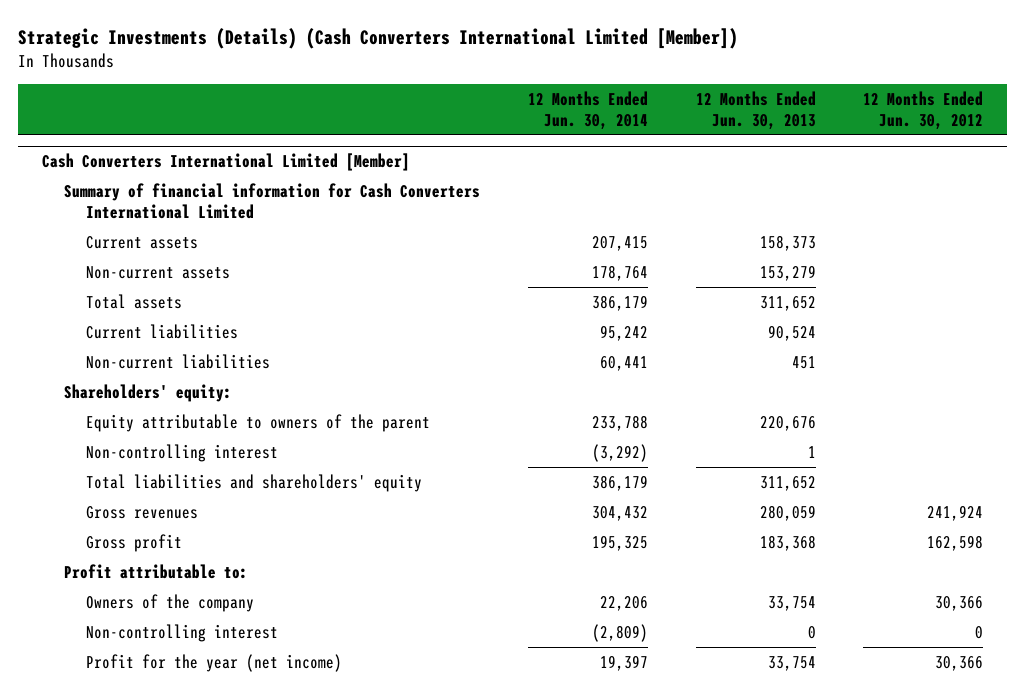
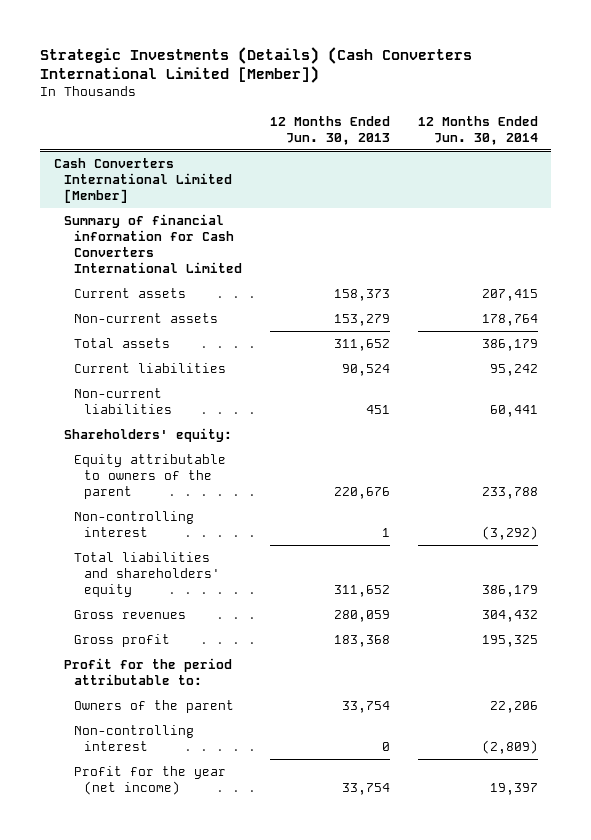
- | 12 Months Ended Jun. 30, 2014 | 12 Months Ended Jun. 30, 2013 | 12 Months Ended Jun. 30, 2012
+ | 12 Months Ended Jun. 30, 2013 | 12 Months Ended Jun. 30, 2014
@ Cash Converters International Limited [Member]
- Profit attributable to:
- Owners of the company | 22,206 | 33,754 | 30,366
+ Profit for the period attributable to:
+ Owners of the parent | 33,754 | 22,206

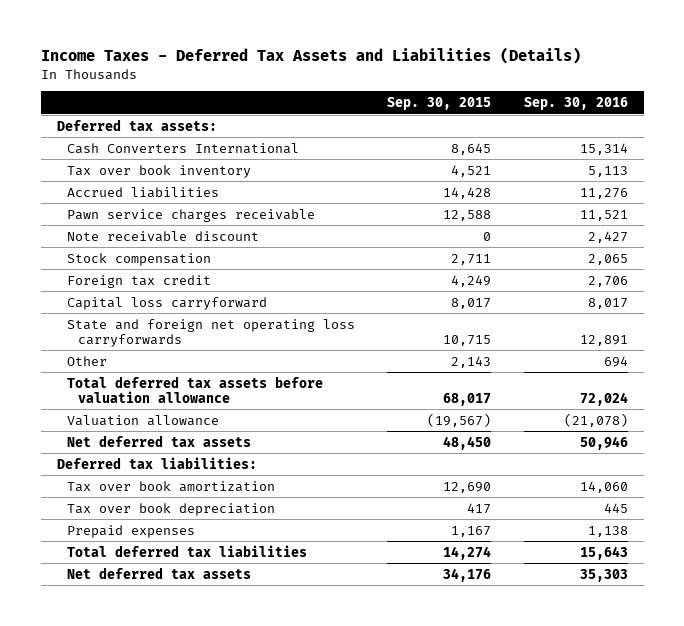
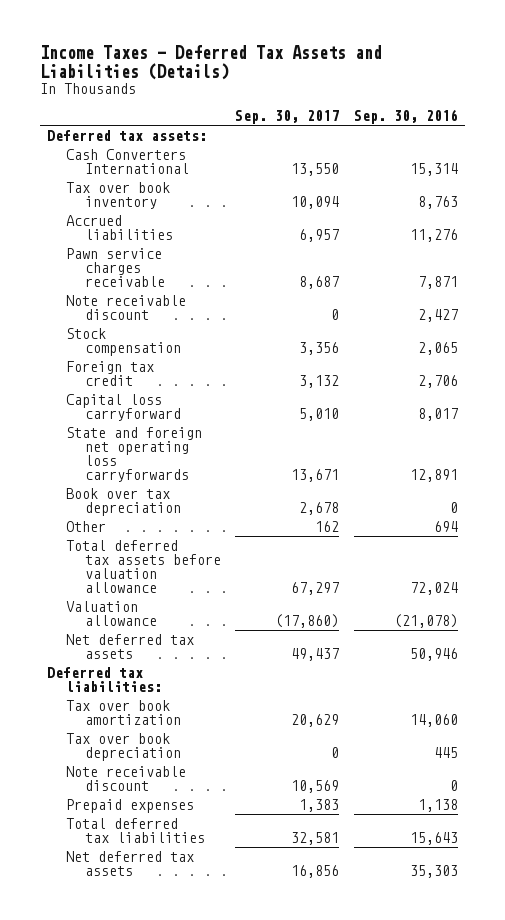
- | Sep. 30, 2015 | Sep. 30, 2016
+ | Sep. 30, 2017 | Sep. 30, 2016
- Tax over book inventory | 4,521 | 5,113
+ Tax over book inventory | 10,094 | 8,763
- Pawn service charges receivable | 12,588 | 11,521
+ Pawn service charges receivable | 8,687 | 7,871
+ Book over tax depreciation | 2,678 | 0
+ Note receivable discount | 10,569 | 0

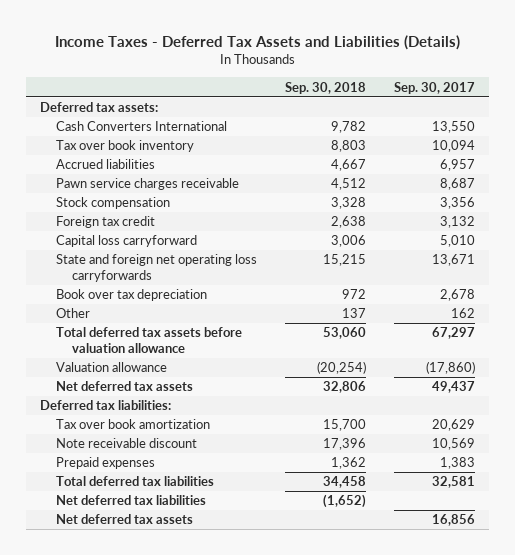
- | Sep. 30, 2017 | Sep. 30, 2016
+ | Sep. 30, 2018 | Sep. 30, 2017
- Note receivable discount | 0 | 2,427
- Tax over book depreciation | 0 | 445
+ Net deferred tax liabilities | (1,652) |

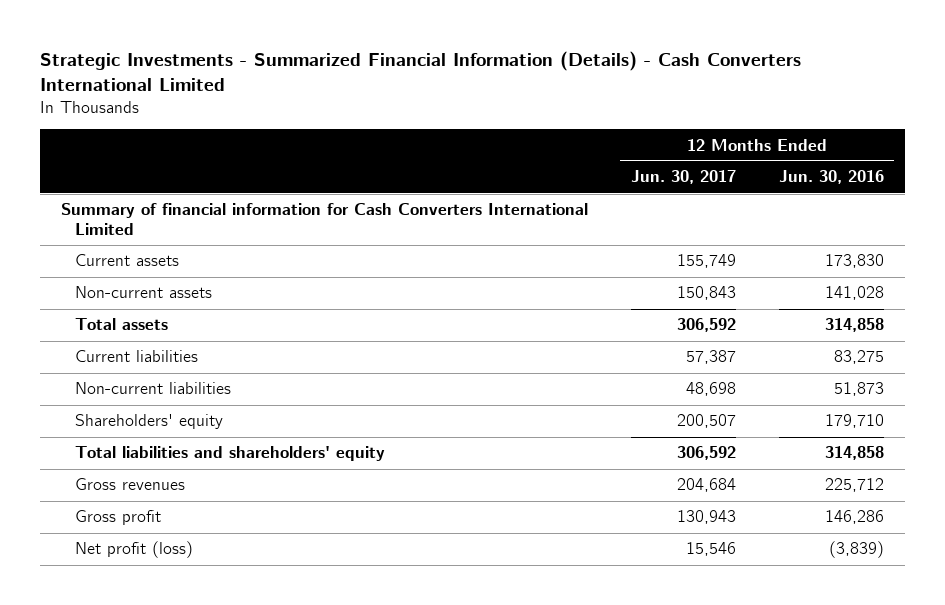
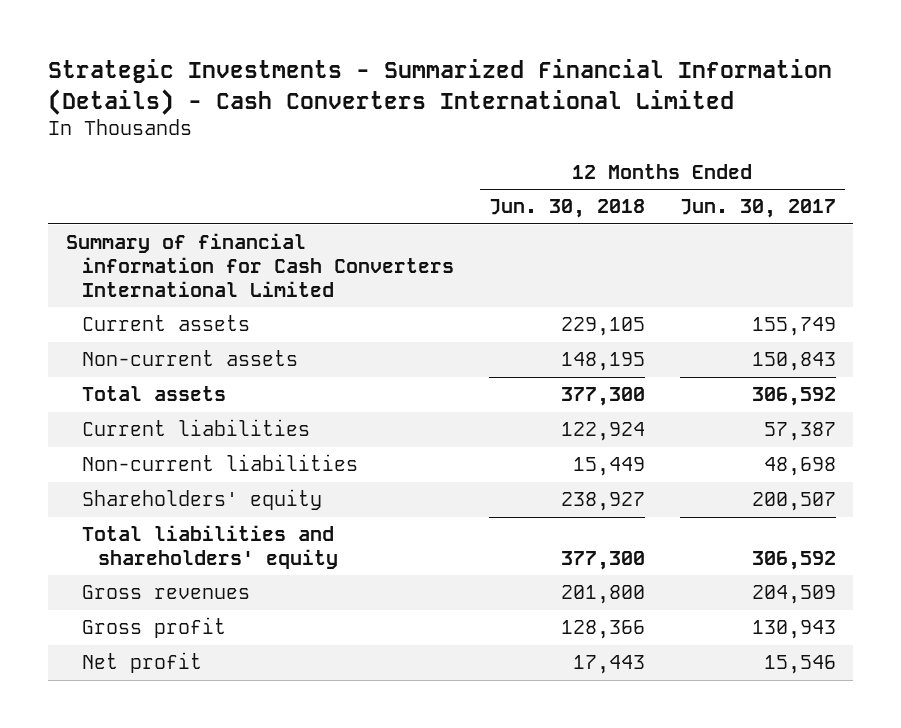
- | 12 Months Ended Jun. 30, 2017 | 12 Months Ended Jun. 30, 2016
+ | 12 Months Ended Jun. 30, 2018 | 12 Months Ended Jun. 30, 2017
- Gross revenues | 204,684 | 225,712
+ Gross revenues | 201,800 | 204,509
- Net profit (loss) | 15,546 | (3,839)
+ Net profit | 17,443 | 15,546

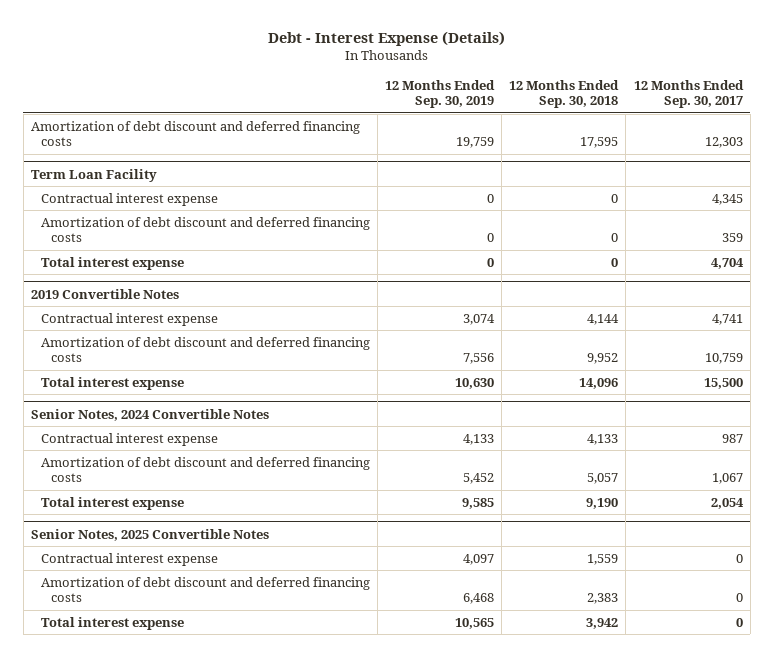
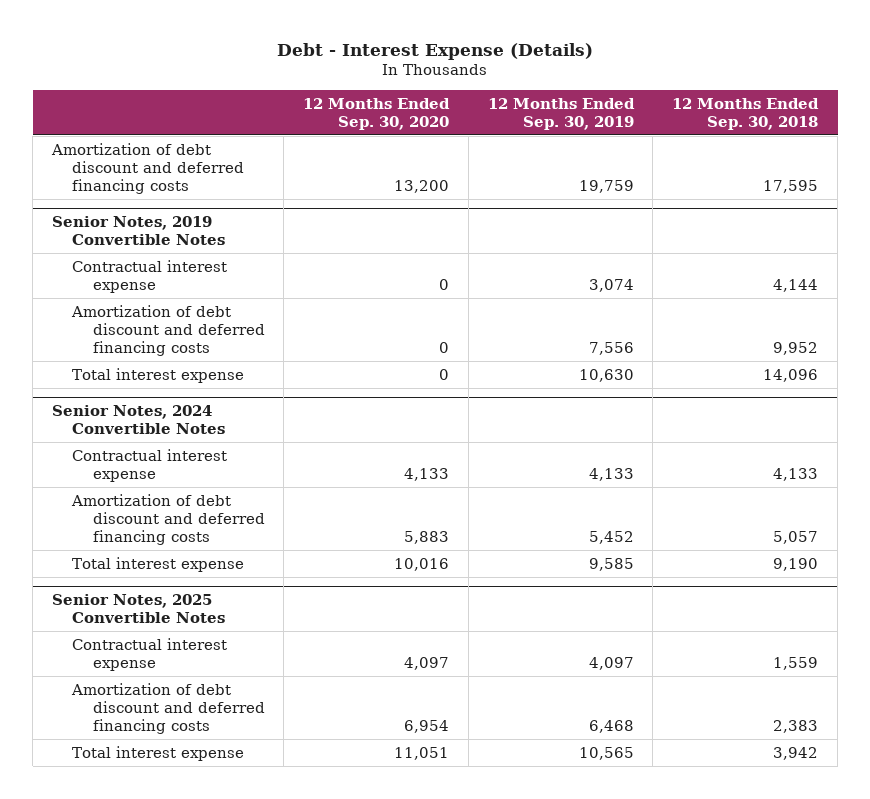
- | 12 Months Ended Sep. 30, 2019 | 12 Months Ended Sep. 30, 2018 | 12 Months Ended Sep. 30, 2017
+ | 12 Months Ended Sep. 30, 2020 | 12 Months Ended Sep. 30, 2019 | 12 Months Ended Sep. 30, 2018
- Term Loan Facility
- Contractual interest expense | 0 | 0 | 4,345
- Amortization of debt discount and deferred financing costs | 0 | 0 | 359
- Total interest expense | 0 | 0 | 4,704
- 2019 Convertible Notes
+ Senior Notes, 2019 Convertible Notes

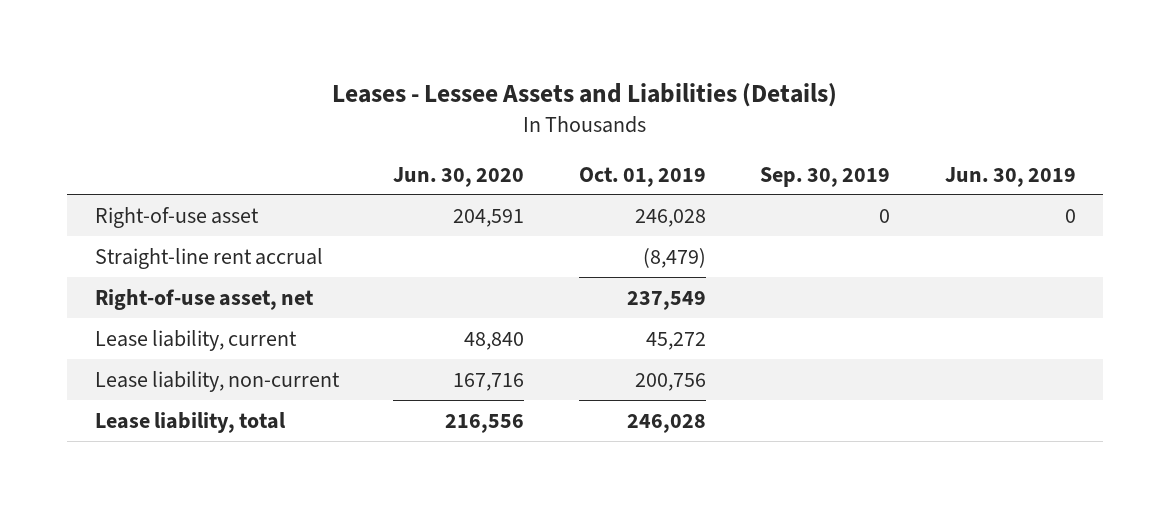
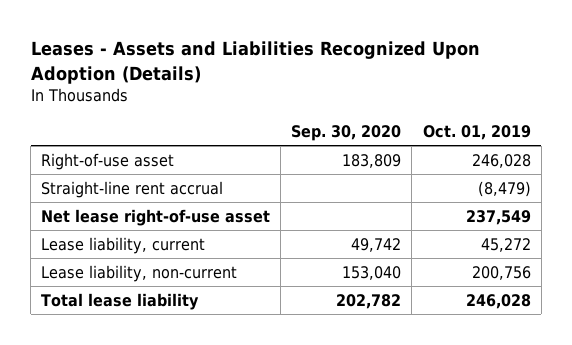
- Leases - Lessee Assets and Liabilities (Details)
+ Leases - Assets and Liabilities Recognized Upon Adoption (Details)
- | Jun. 30, 2020 | Oct. 01, 2019 | Sep. 30, 2019 | Jun. 30, 2019
+ | Sep. 30, 2020 | Oct. 01, 2019
- Right-of-use asset, net | | 237,549 | |
+ Net lease right-of-use asset | | 237,549
- Lease liability, total | 216,556 | 246,028 | |
+ Total lease liability | 202,782 | 246,028

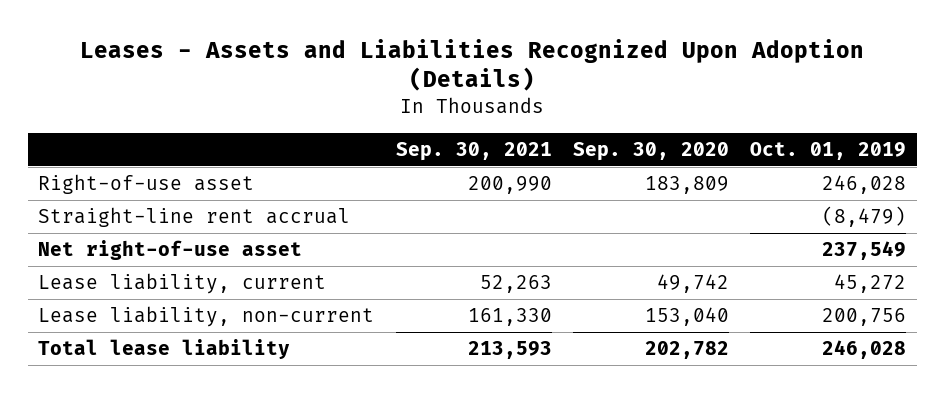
- | Sep. 30, 2020 | Oct. 01, 2019
+ | Sep. 30, 2021 | Sep. 30, 2020 | Oct. 01, 2019
- Net lease right-of-use asset | | 237,549
+ Net right-of-use asset | | | 237,549

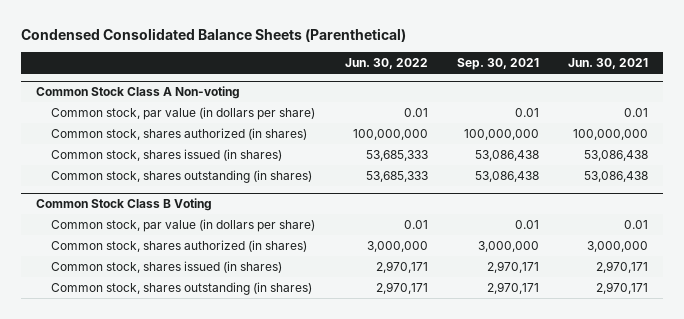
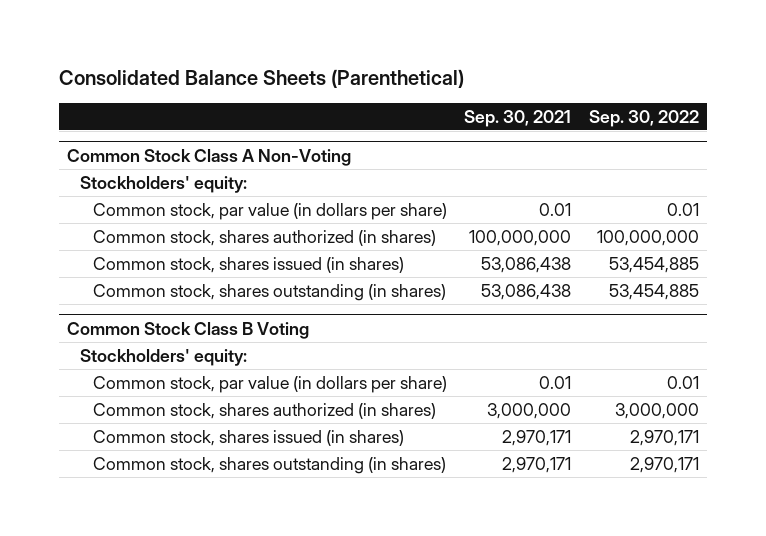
- Condensed Consolidated Balance Sheets (Parenthetical)
+ Consolidated Balance Sheets (Parenthetical)
- | Jun. 30, 2022 | Sep. 30, 2021 | Jun. 30, 2021
+ | Sep. 30, 2021 | Sep. 30, 2022
- Common Stock Class A Non-voting
+ Common Stock Class A Non-Voting
+ Stockholders' equity:
@ Common Stock Class B Voting
+ Stockholders' equity:

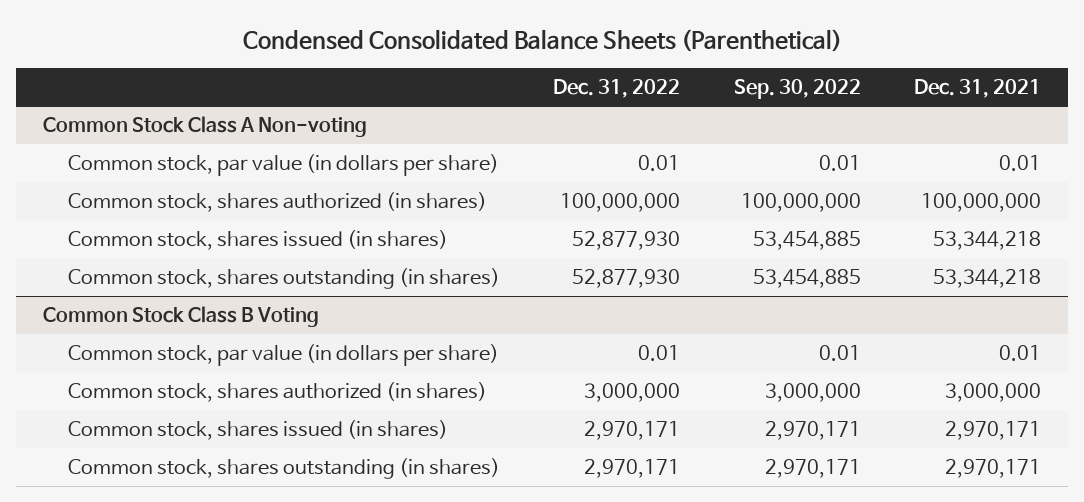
- Consolidated Balance Sheets (Parenthetical)
+ Condensed Consolidated Balance Sheets (Parenthetical)
- | Sep. 30, 2021 | Sep. 30, 2022
+ | Dec. 31, 2022 | Sep. 30, 2022 | Dec. 31, 2021
- Common Stock Class A Non-Voting
- Stockholders' equity:
+ Common Stock Class A Non-voting
@ Common Stock Class B Voting
- Stockholders' equity:

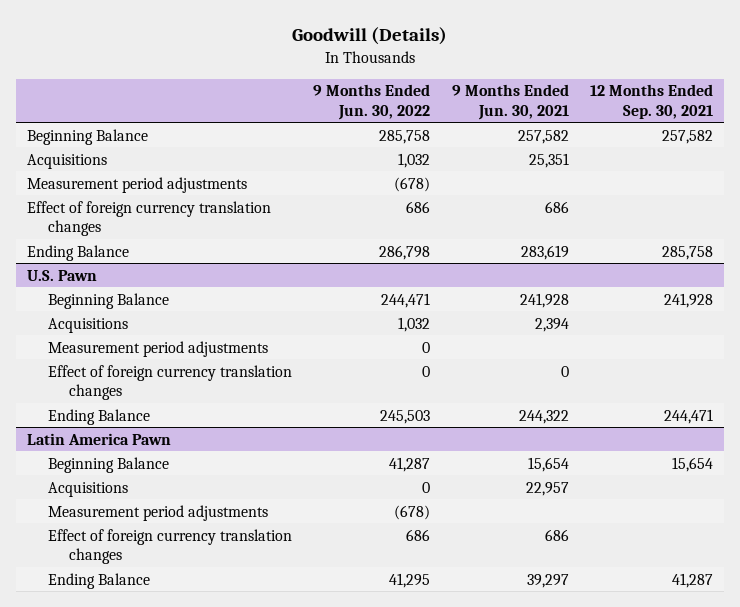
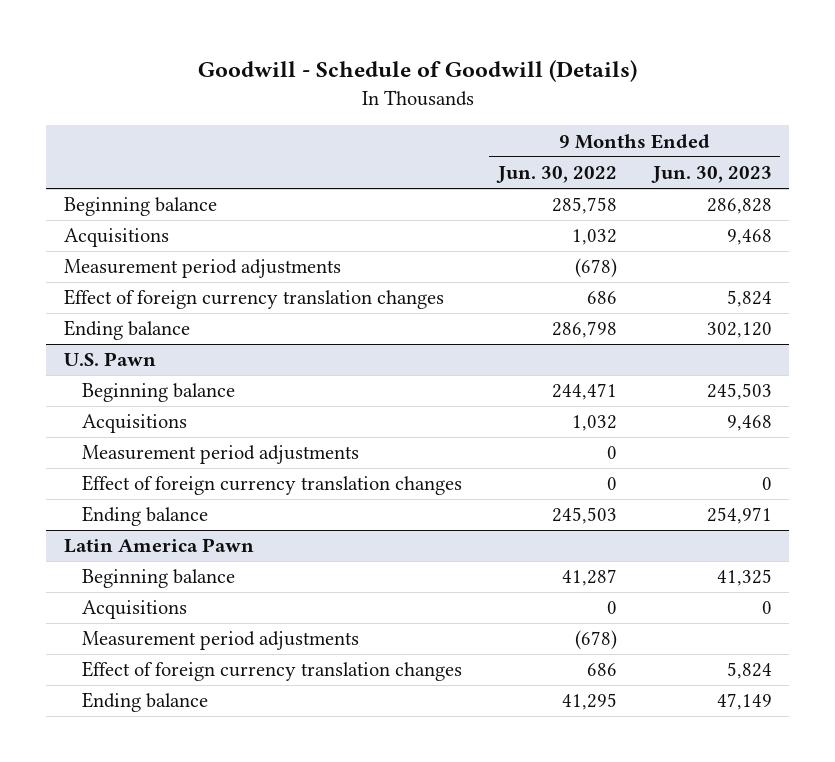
- Goodwill (Details)
+ Goodwill - Schedule of Goodwill (Details)
- | 9 Months Ended Jun. 30, 2022 | 9 Months Ended Jun. 30, 2021 | 12 Months Ended Sep. 30, 2021
+ | 9 Months Ended Jun. 30, 2022 | 9 Months Ended Jun. 30, 2023
- Beginning Balance | 285,758 | 257,582 | 257,582
+ Beginning balance | 285,758 | 286,828
- Ending Balance | 286,798 | 283,619 | 285,758
+ Ending balance | 286,798 | 302,120
@ U.S. Pawn
- Beginning Balance | 244,471 | 241,928 | 241,928
+ Beginning balance | 244,471 | 245,503
- Ending Balance | 245,503 | 244,322 | 244,471
+ Ending balance | 245,503 | 254,971
@ Latin America Pawn
- Beginning Balance | 41,287 | 15,654 | 15,654
+ Beginning balance | 41,287 | 41,325
- Ending Balance | 41,295 | 39,297 | 41,287
+ Ending balance | 41,295 | 47,149

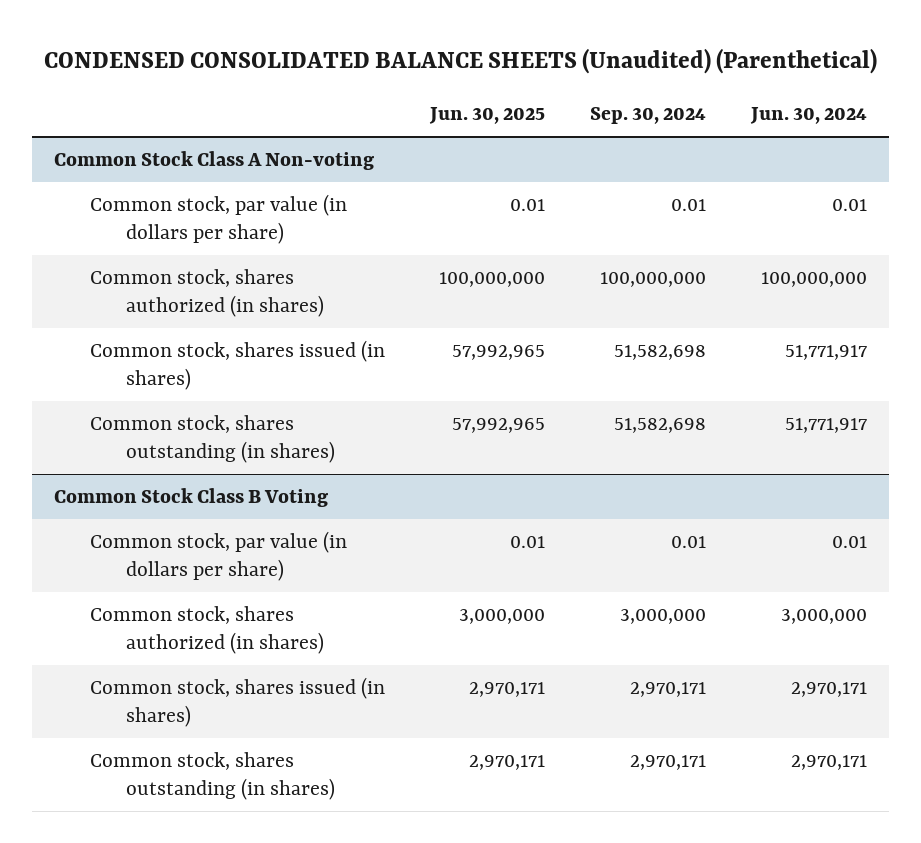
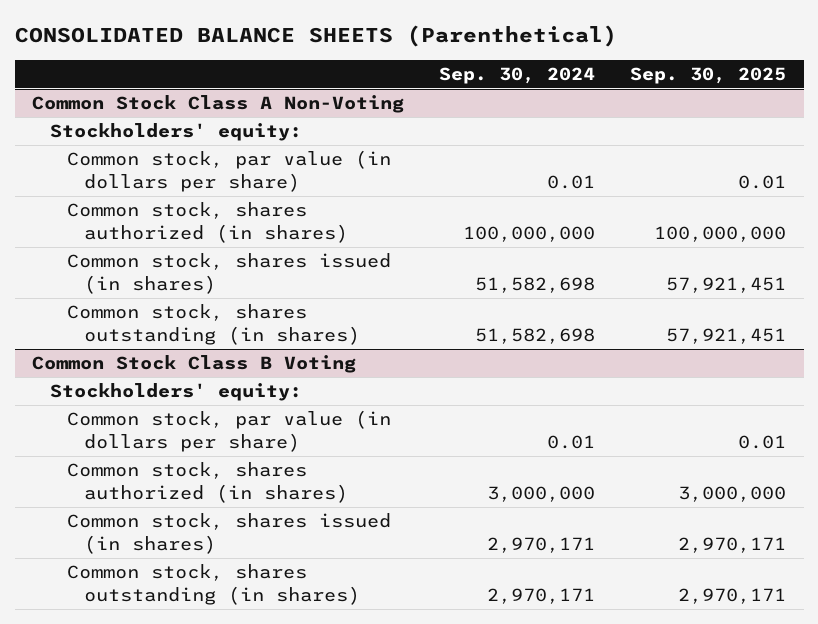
- CONDENSED CONSOLIDATED BALANCE SHEETS (Unaudited) (Parenthetical)
+ CONSOLIDATED BALANCE SHEETS (Parenthetical)
- | Jun. 30, 2025 | Sep. 30, 2024 | Jun. 30, 2024
+ | Sep. 30, 2024 | Sep. 30, 2025
- Common Stock Class A Non-voting
+ Common Stock Class A Non-Voting
+ Stockholders' equity:
@ Common Stock Class B Voting
+ Stockholders' equity:

